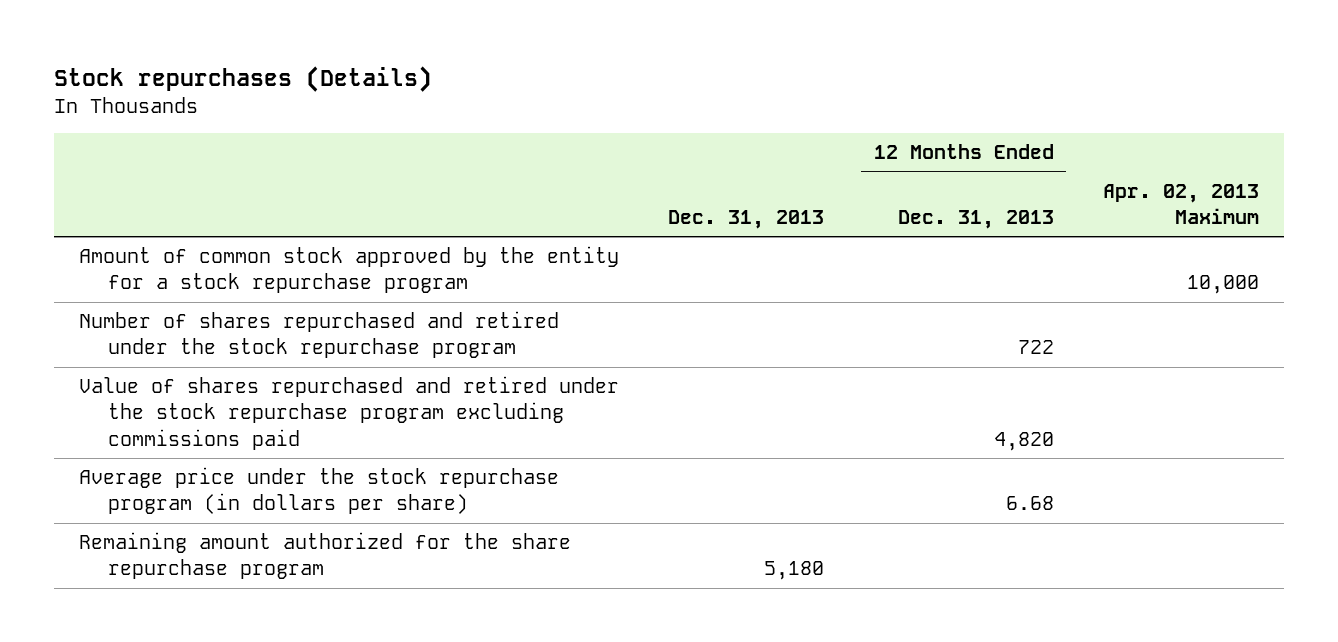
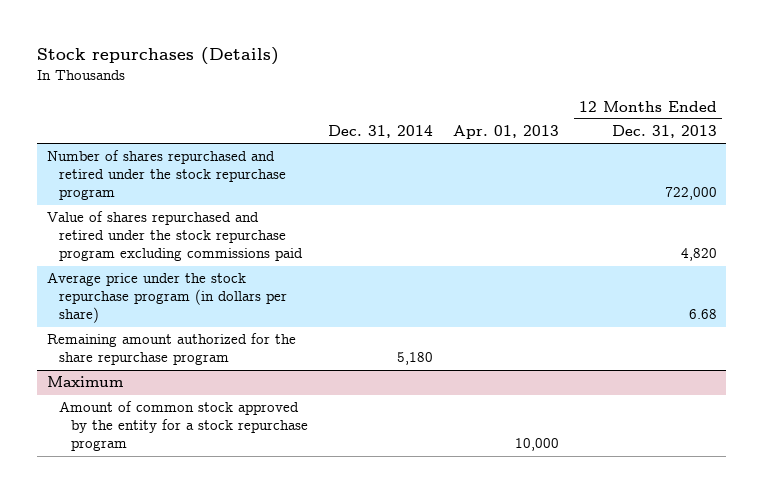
- | Dec. 31, 2013 | 12 Months Ended Dec. 31, 2013 | Apr. 02, 2013 Maximum
+ | Dec. 31, 2014 | Apr. 01, 2013 | 12 Months Ended Dec. 31, 2013
- Amount of common stock approved by the entity for a stock repurchase program | | | 10,000
- Number of shares repurchased and retired under the stock repurchase program | | 722 |
+ Number of shares repurchased and retired under the stock repurchase program | | | 722,000
+ Maximum
+ Amount of common stock approved by the entity for a stock repurchase program | | 10,000 |

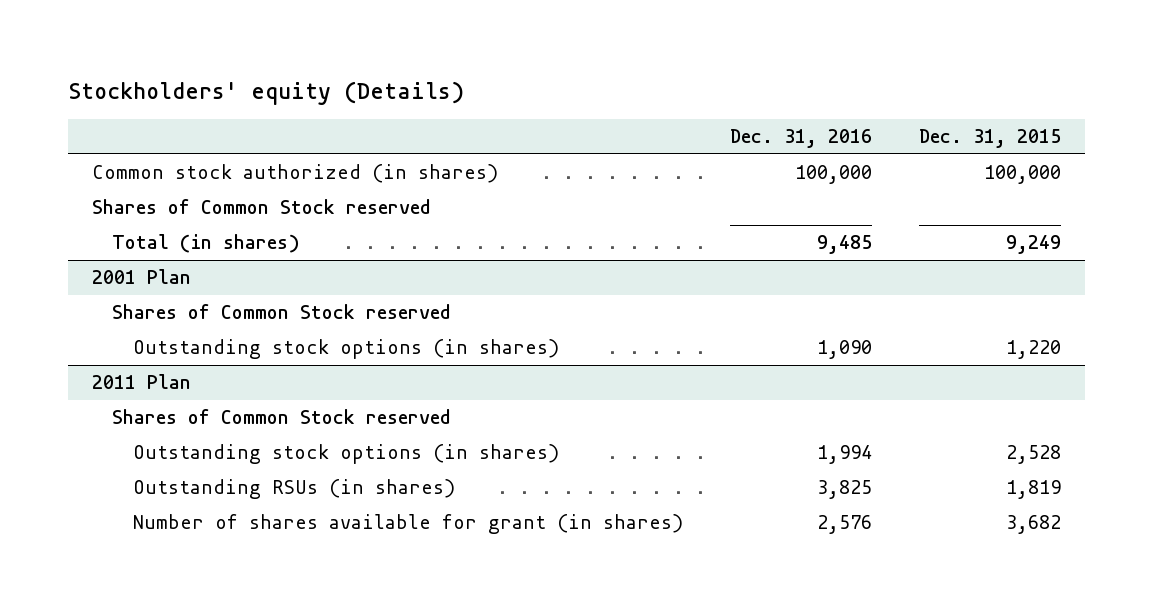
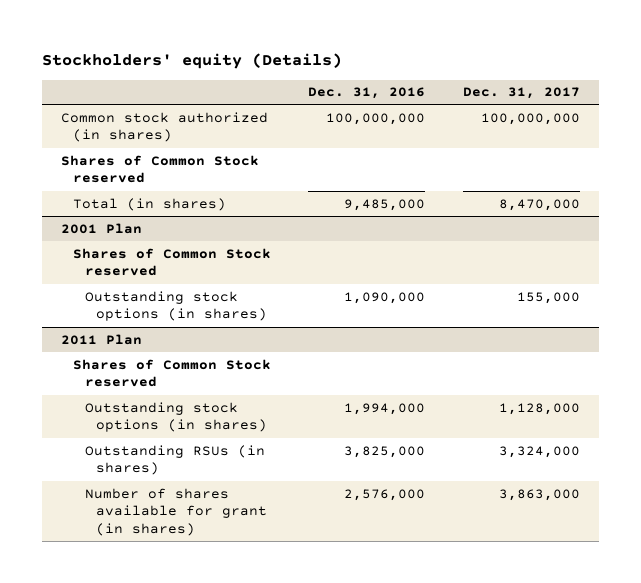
- | Dec. 31, 2016 | Dec. 31, 2015
+ | Dec. 31, 2016 | Dec. 31, 2017
- Common stock authorized (in shares) | 100,000 | 100,000
+ Common stock authorized (in shares) | 100,000,000 | 100,000,000
- Total (in shares) | 9,485 | 9,249
+ Total (in shares) | 9,485,000 | 8,470,000
@ 2001 Plan
- Outstanding stock options (in shares) | 1,090 | 1,220
+ Outstanding stock options (in shares) | 1,090,000 | 155,000
@ 2011 Plan
- Outstanding stock options (in shares) | 1,994 | 2,528
- Outstanding RSUs (in shares) | 3,825 | 1,819
- Number of shares available for grant (in shares) | 2,576 | 3,682
+ Outstanding stock options (in shares) | 1,994,000 | 1,128,000
+ Outstanding RSUs (in shares) | 3,825,000 | 3,324,000
+ Number of shares available for grant (in shares) | 2,576,000 | 3,863,000

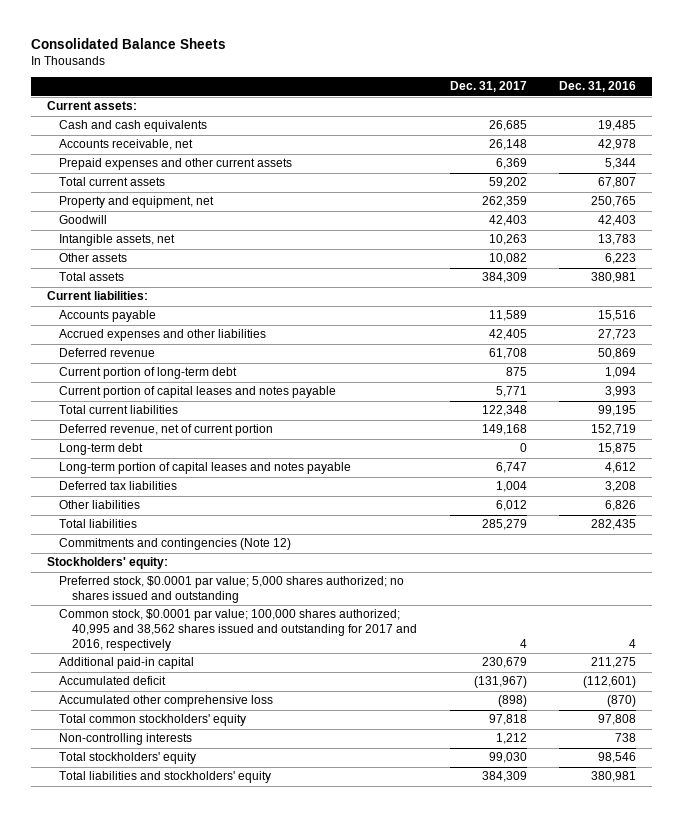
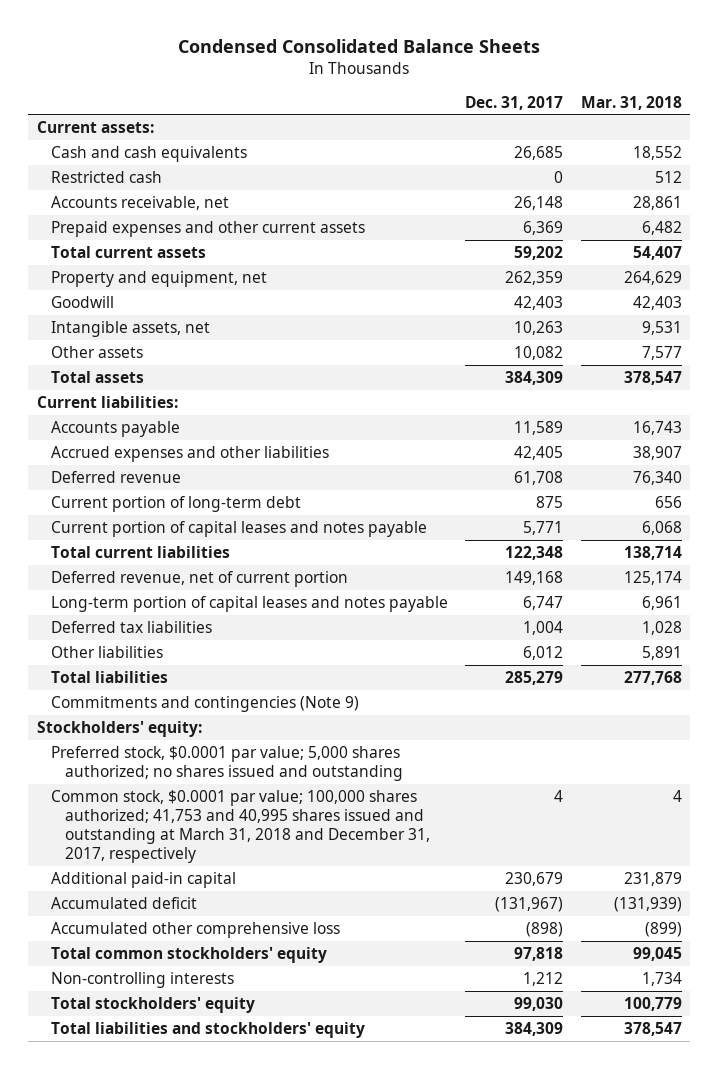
- Consolidated Balance Sheets
+ Condensed Consolidated Balance Sheets
- | Dec. 31, 2017 | Dec. 31, 2016
+ | Dec. 31, 2017 | Mar. 31, 2018
+ Restricted cash | 0 | 512
- Long-term debt | 0 | 15,875
- Commitments and contingencies (Note 12)
+ Commitments and contingencies (Note 9)
- Common stock, $0.0001 par value; 100,000 shares authorized; 40,995 and 38,562 shares issued and outstanding for 2017 and 2016, respectively | 4 | 4
+ Common stock, $0.0001 par value; 100,000 shares authorized; 41,753 and 40,995 shares issued and outstanding at March 31, 2018 and December 31, 2017, respectively | 4 | 4

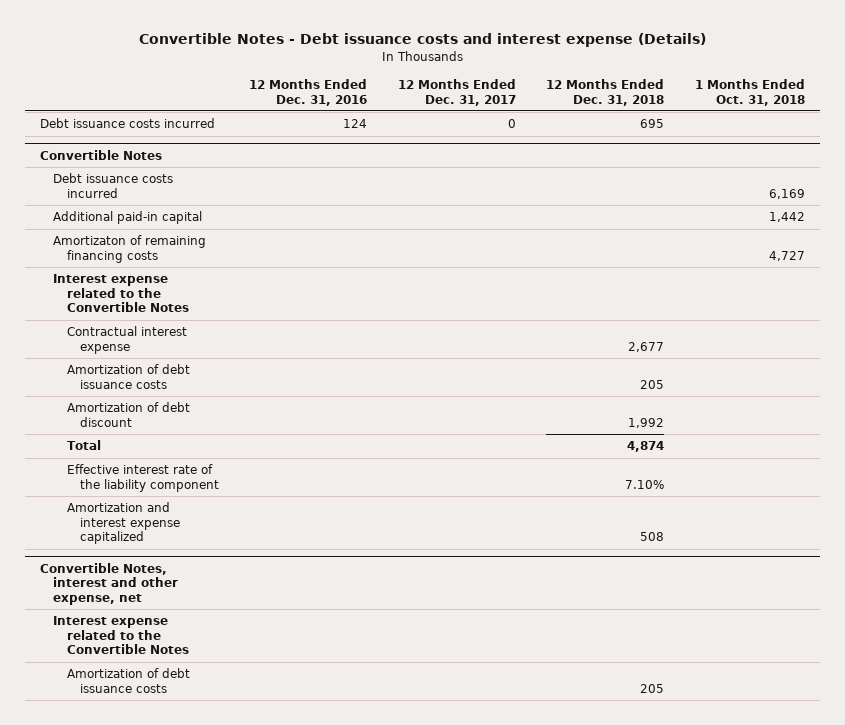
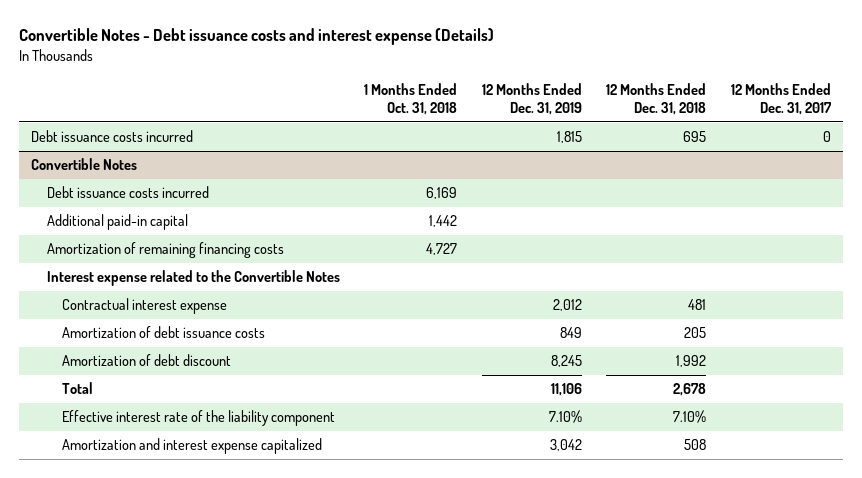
- | 12 Months Ended Dec. 31, 2016 | 12 Months Ended Dec. 31, 2017 | 12 Months Ended Dec. 31, 2018 | 1 Months Ended Oct. 31, 2018
+ | 1 Months Ended Oct. 31, 2018 | 12 Months Ended Dec. 31, 2019 | 12 Months Ended Dec. 31, 2018 | 12 Months Ended Dec. 31, 2017
@ Convertible Notes
- Amortizaton of remaining financing costs | | | | 4,727
+ Amortization of remaining financing costs | 4,727 | | |
- Contractual interest expense | | | 2,677 |
+ Contractual interest expense | | 2,012 | 481 |
- Total | | | 4,874 |
+ Total | | 11,106 | 2,678 |
- Convertible Notes, interest and other expense, net
- Interest expense related to the Convertible Notes
- Amortization of debt issuance costs | | | 205 |

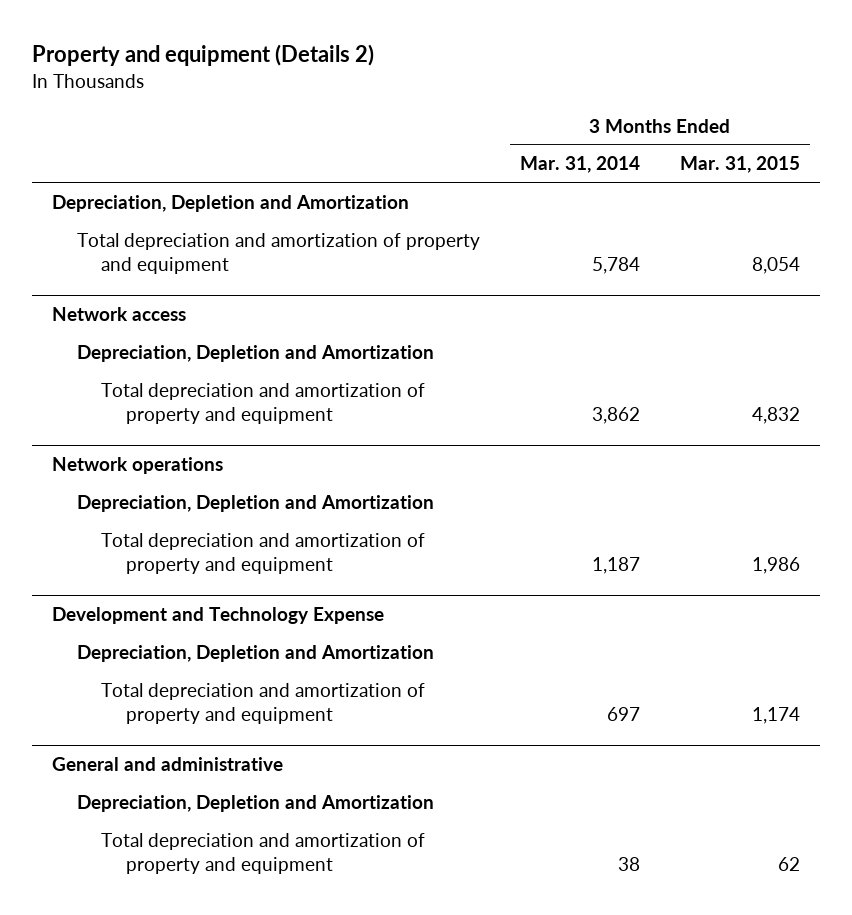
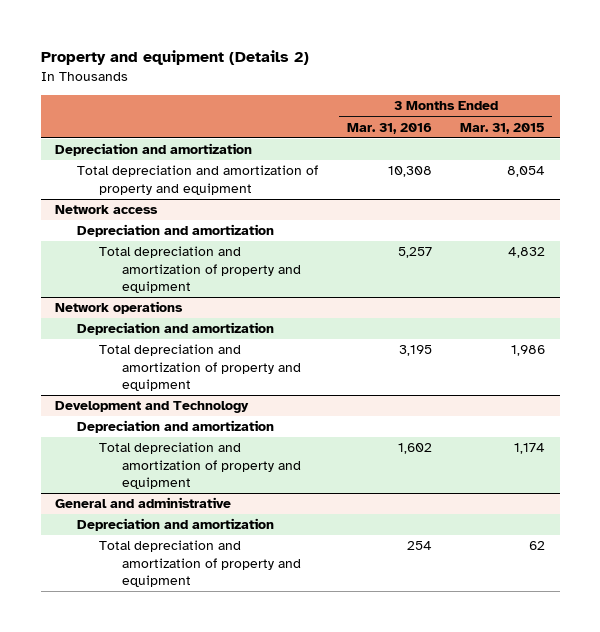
- | 3 Months Ended Mar. 31, 2014 | 3 Months Ended Mar. 31, 2015
+ | 3 Months Ended Mar. 31, 2016 | 3 Months Ended Mar. 31, 2015
- Depreciation, Depletion and Amortization
+ Depreciation and amortization
@ Network access
- Depreciation, Depletion and Amortization
+ Depreciation and amortization
@ Network operations
- Depreciation, Depletion and Amortization
+ Depreciation and amortization
- Development and Technology Expense
- Depreciation, Depletion and Amortization
+ Development and Technology
+ Depreciation and amortization
@ General and administrative
- Depreciation, Depletion and Amortization
+ Depreciation and amortization

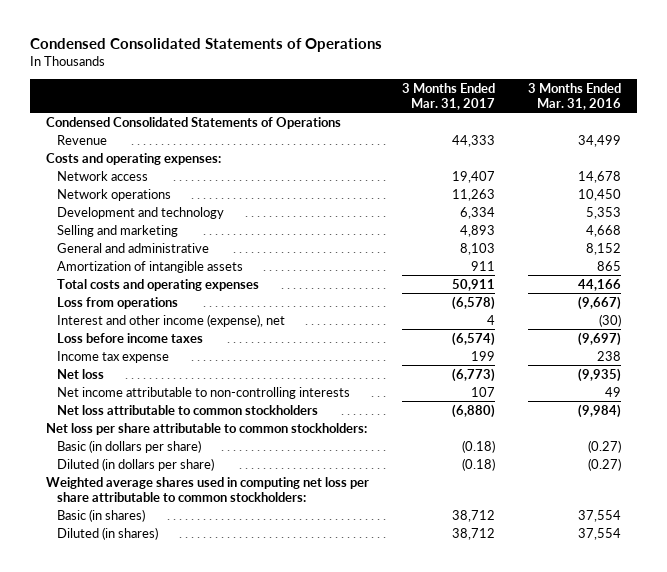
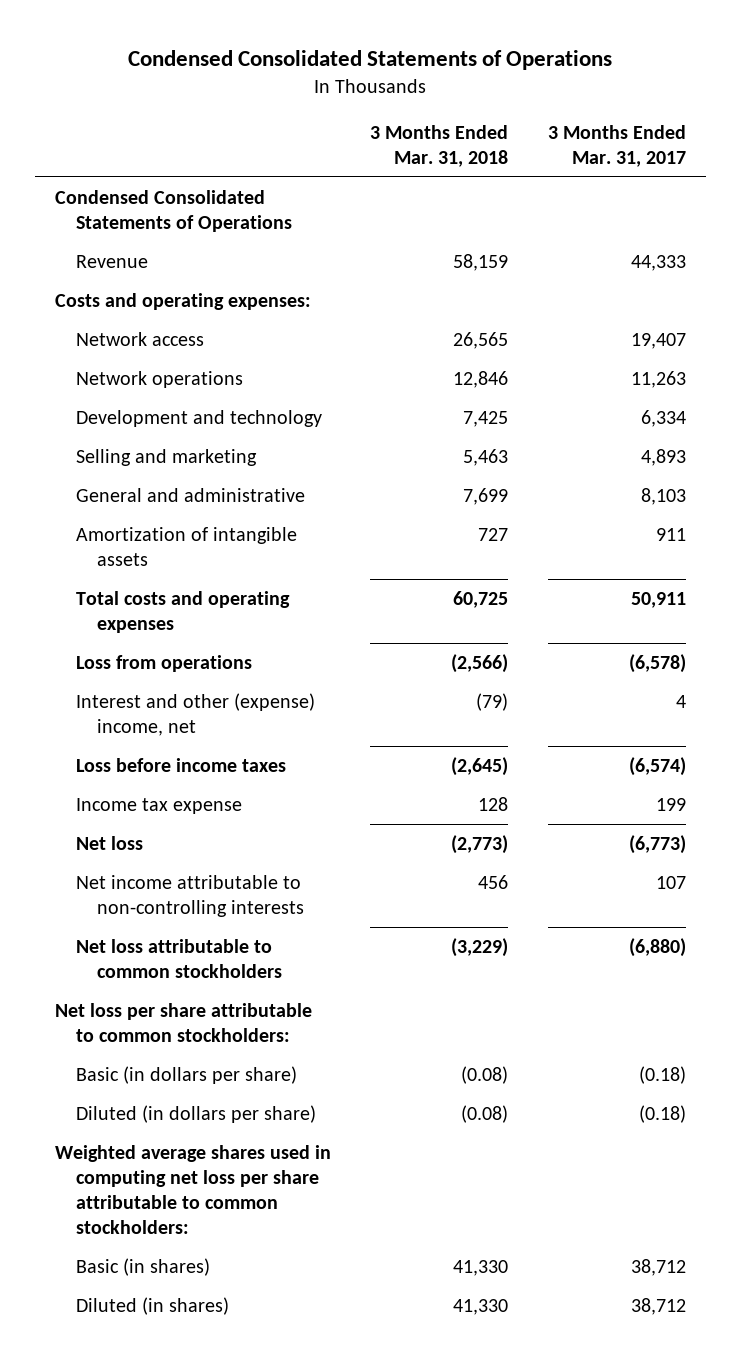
- | 3 Months Ended Mar. 31, 2017 | 3 Months Ended Mar. 31, 2016
+ | 3 Months Ended Mar. 31, 2018 | 3 Months Ended Mar. 31, 2017
- Interest and other income (expense), net | 4 | (30)
+ Interest and other (expense) income, net | (79) | 4

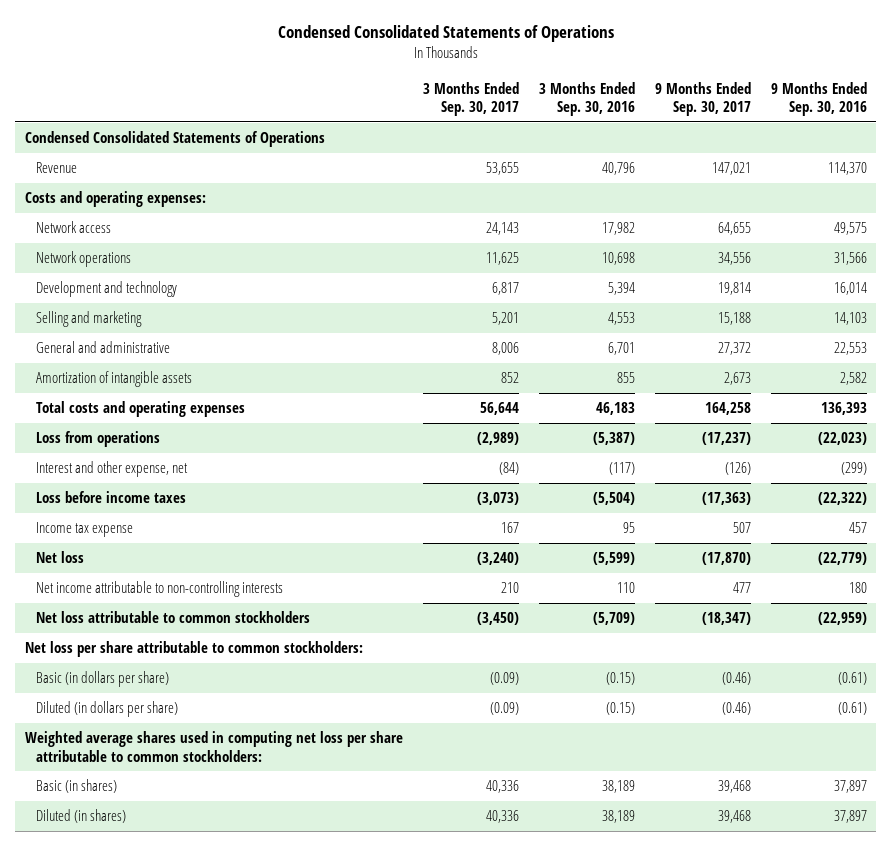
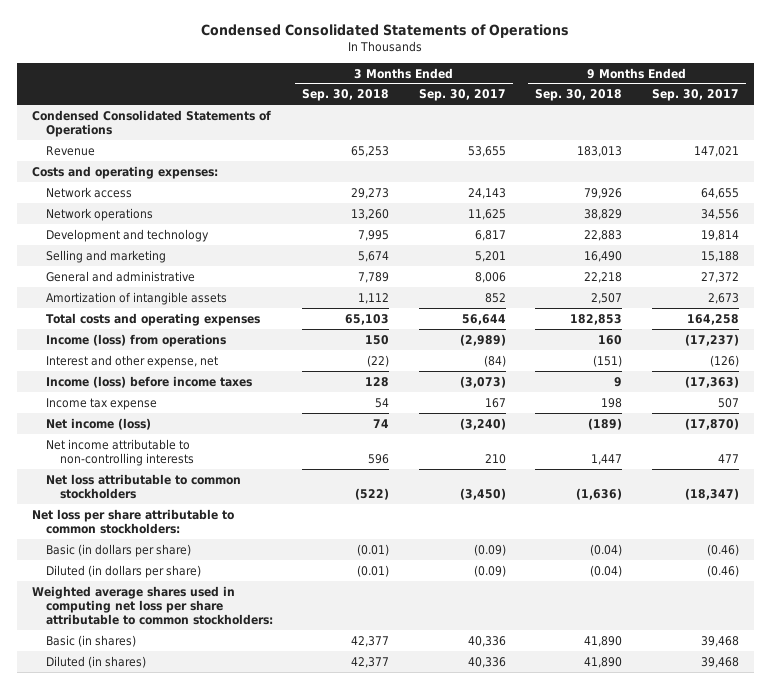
- | 3 Months Ended Sep. 30, 2017 | 3 Months Ended Sep. 30, 2016 | 9 Months Ended Sep. 30, 2017 | 9 Months Ended Sep. 30, 2016
+ | 3 Months Ended Sep. 30, 2018 | 3 Months Ended Sep. 30, 2017 | 9 Months Ended Sep. 30, 2018 | 9 Months Ended Sep. 30, 2017
- Loss from operations | (2,989) | (5,387) | (17,237) | (22,023)
+ Income (loss) from operations | 150 | (2,989) | 160 | (17,237)
- Loss before income taxes | (3,073) | (5,504) | (17,363) | (22,322)
+ Income (loss) before income taxes | 128 | (3,073) | 9 | (17,363)
- Net loss | (3,240) | (5,599) | (17,870) | (22,779)
+ Net income (loss) | 74 | (3,240) | (189) | (17,870)

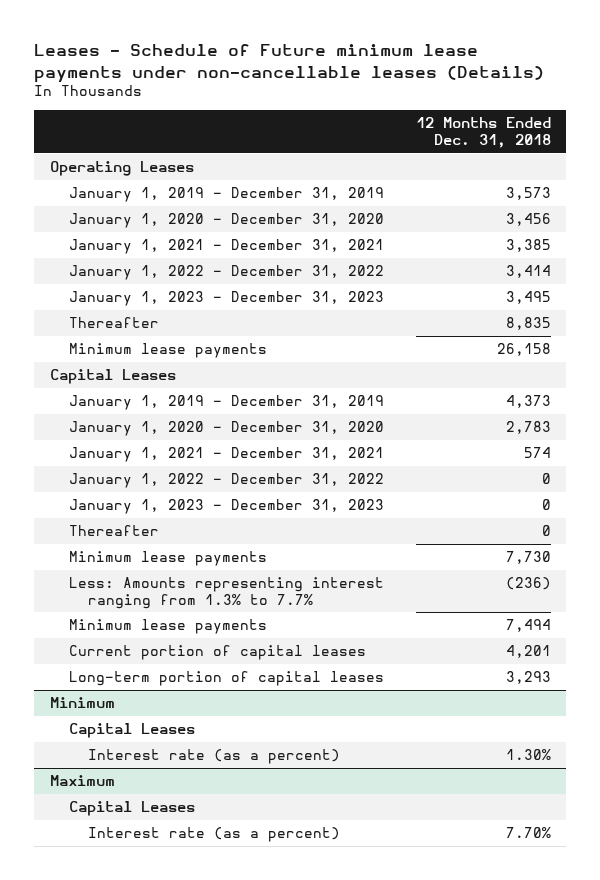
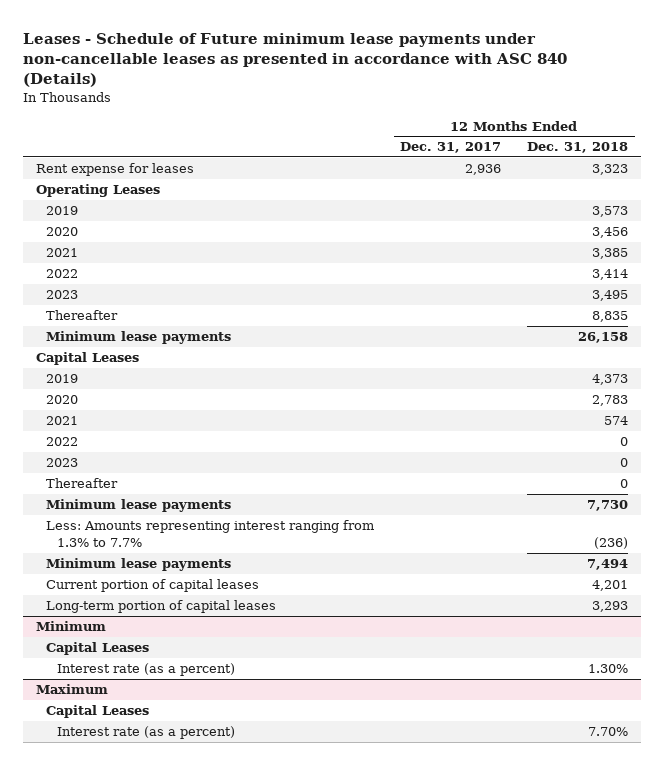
- Leases - Schedule of Future minimum lease payments under non-cancellable leases (Details)
+ Leases - Schedule of Future minimum lease payments under non-cancellable leases as presented in accordance with ASC 840 (Details)
- | 12 Months Ended Dec. 31, 2018
+ | 12 Months Ended Dec. 31, 2017 | 12 Months Ended Dec. 31, 2018
+ Rent expense for leases | 2,936 | 3,323
- January 1, 2019 - December 31, 2019 | 3,573
- January 1, 2020 - December 31, 2020 | 3,456
- January 1, 2021 - December 31, 2021 | 3,385
- January 1, 2022 - December 31, 2022 | 3,414
- January 1, 2023 - December 31, 2023 | 3,495
+ 2019 | | 3,573
+ 2020 | | 3,456
+ 2021 | | 3,385
+ 2022 | | 3,414
+ 2023 | | 3,495
- January 1, 2019 - December 31, 2019 | 4,373
- January 1, 2020 - December 31, 2020 | 2,783
- January 1, 2021 - December 31, 2021 | 574
- January 1, 2022 - December 31, 2022 | 0
- January 1, 2023 - December 31, 2023 | 0
+ 2019 | | 4,373
+ 2020 | | 2,783
+ 2021 | | 574
+ 2022 | | 0
+ 2023 | | 0

